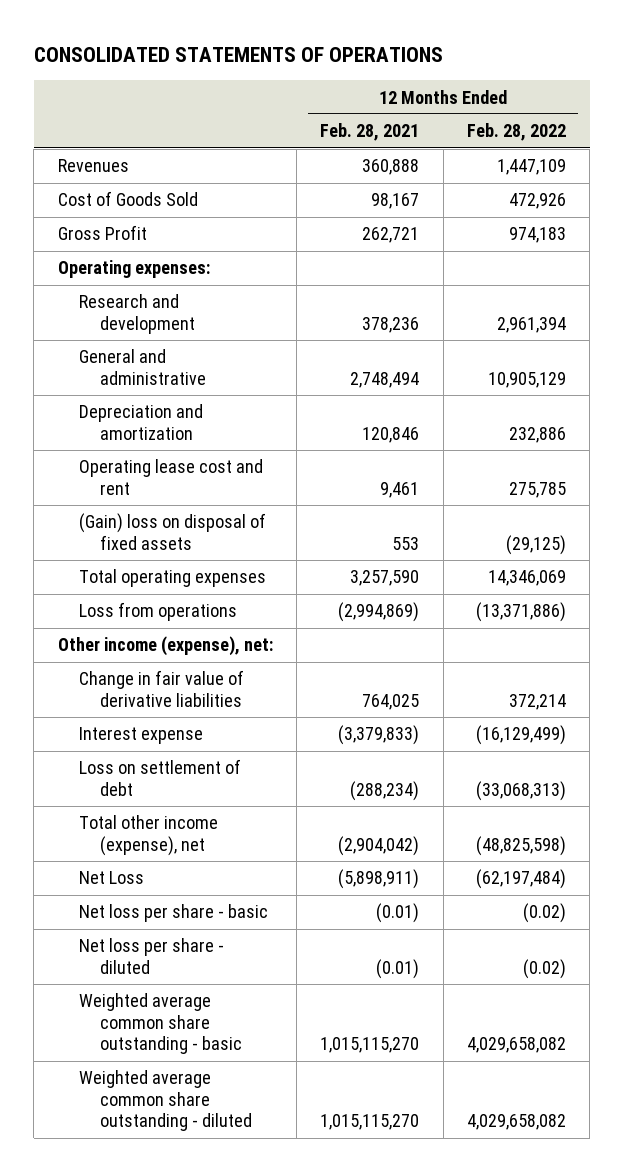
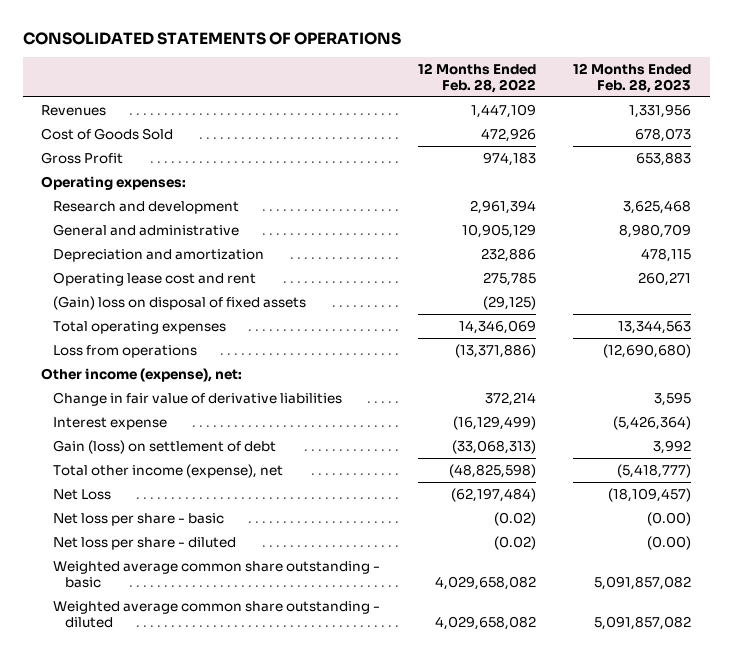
- | 12 Months Ended Feb. 28, 2021 | 12 Months Ended Feb. 28, 2022
+ | 12 Months Ended Feb. 28, 2022 | 12 Months Ended Feb. 28, 2023
- Loss on settlement of debt | (288,234) | (33,068,313)
+ Gain (loss) on settlement of debt | (33,068,313) | 3,992

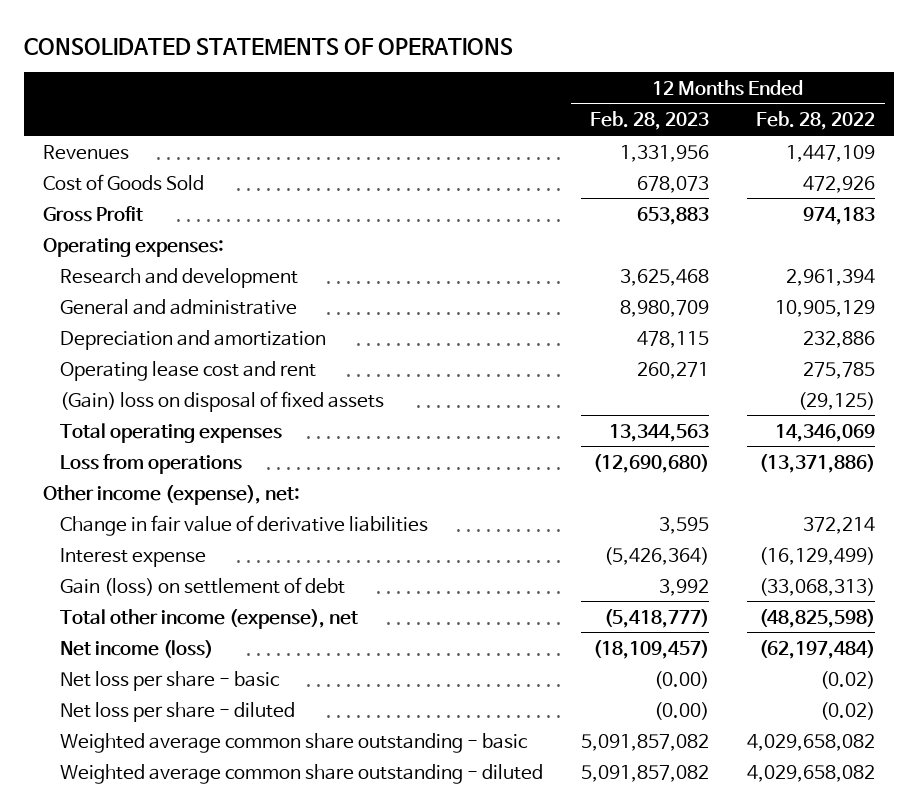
- | 12 Months Ended Feb. 28, 2022 | 12 Months Ended Feb. 28, 2023
+ | 12 Months Ended Feb. 28, 2023 | 12 Months Ended Feb. 28, 2022
- Net Loss | (62,197,484) | (18,109,457)
+ Net income (loss) | (18,109,457) | (62,197,484)

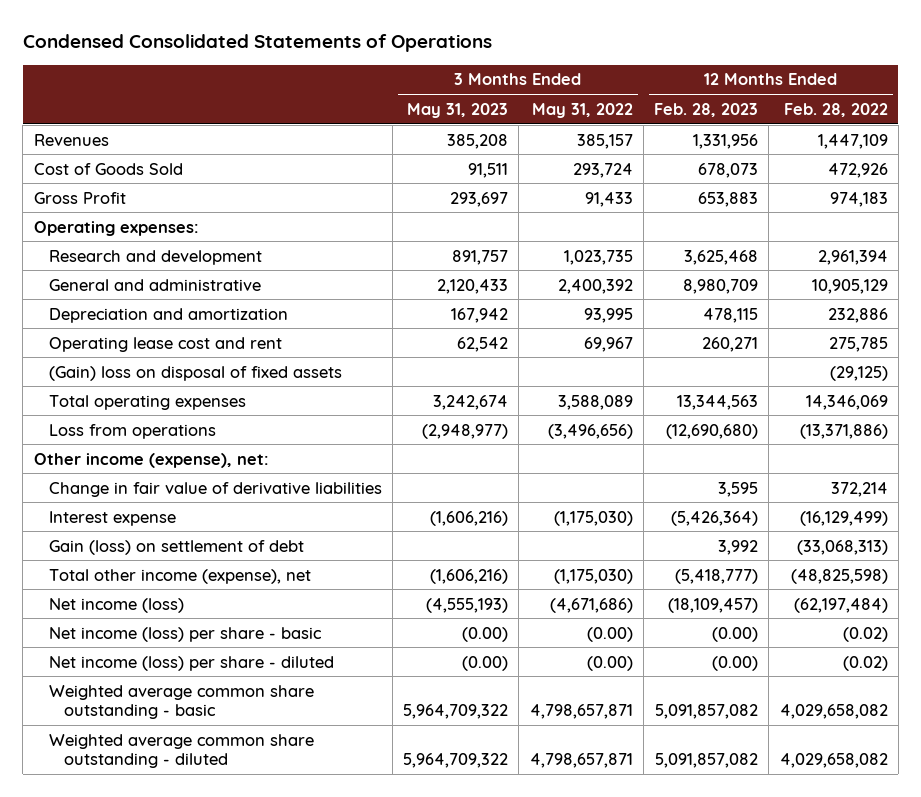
- CONSOLIDATED STATEMENTS OF OPERATIONS
+ Condensed Consolidated Statements of Operations
- | 12 Months Ended Feb. 28, 2023 | 12 Months Ended Feb. 28, 2022
+ | 3 Months Ended May 31, 2023 | 3 Months Ended May 31, 2022 | 12 Months Ended Feb. 28, 2023 | 12 Months Ended Feb. 28, 2022
- Net loss per share - basic | (0.00) | (0.02)
- Net loss per share - diluted | (0.00) | (0.02)
+ Net income (loss) per share - basic | (0.00) | (0.00) | (0.00) | (0.02)
+ Net income (loss) per share - diluted | (0.00) | (0.00) | (0.00) | (0.02)

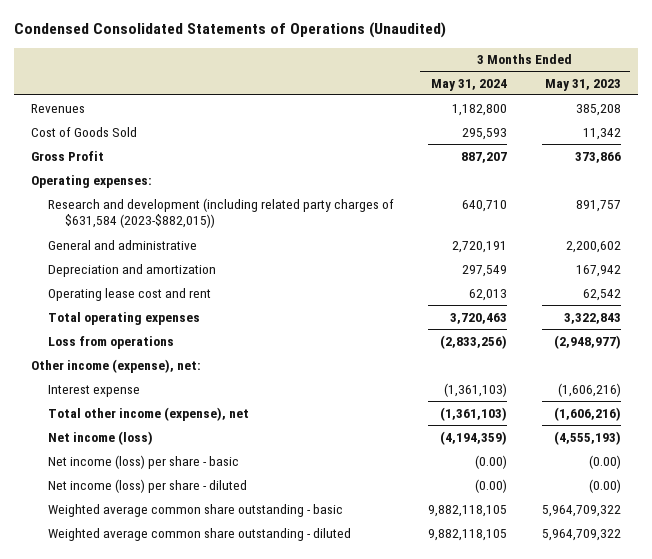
- Condensed Consolidated Statements of Operations
+ Condensed Consolidated Statements of Operations (Unaudited)
- | 3 Months Ended May 31, 2023 | 3 Months Ended May 31, 2022 | 12 Months Ended Feb. 28, 2023 | 12 Months Ended Feb. 28, 2022
+ | 3 Months Ended May 31, 2024 | 3 Months Ended May 31, 2023
- Cost of Goods Sold | 91,511 | 293,724 | 678,073 | 472,926
- Gross Profit | 293,697 | 91,433 | 653,883 | 974,183
+ Cost of Goods Sold | 295,593 | 11,342
+ Gross Profit | 887,207 | 373,866
- Research and development | 891,757 | 1,023,735 | 3,625,468 | 2,961,394
- General and administrative | 2,120,433 | 2,400,392 | 8,980,709 | 10,905,129
+ Research and development (including related party charges of $631,584 (2023-$882,015)) | 640,710 | 891,757
+ General and administrative | 2,720,191 | 2,200,602
- (Gain) loss on disposal of fixed assets | | | | (29,125)
- Total operating expenses | 3,242,674 | 3,588,089 | 13,344,563 | 14,346,069
+ Total operating expenses | 3,720,463 | 3,322,843
- Change in fair value of derivative liabilities | | | 3,595 | 372,214
- Gain (loss) on settlement of debt | | | 3,992 | (33,068,313)

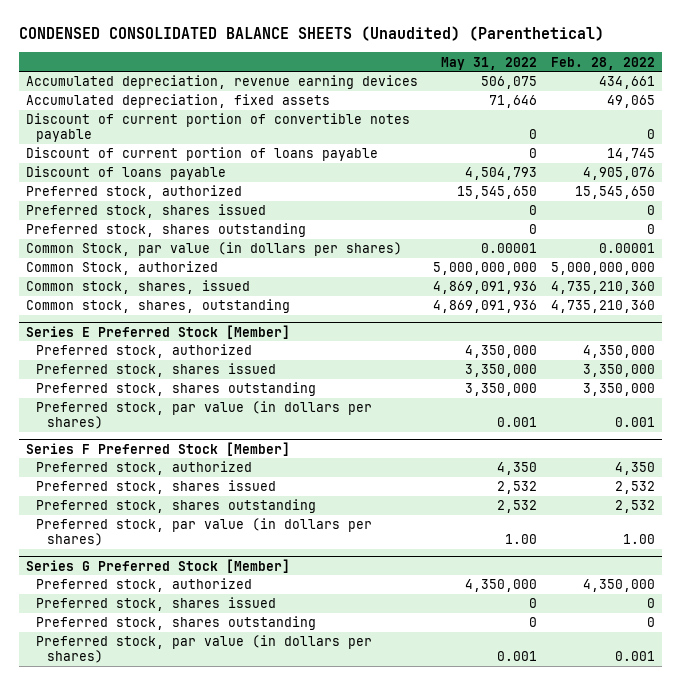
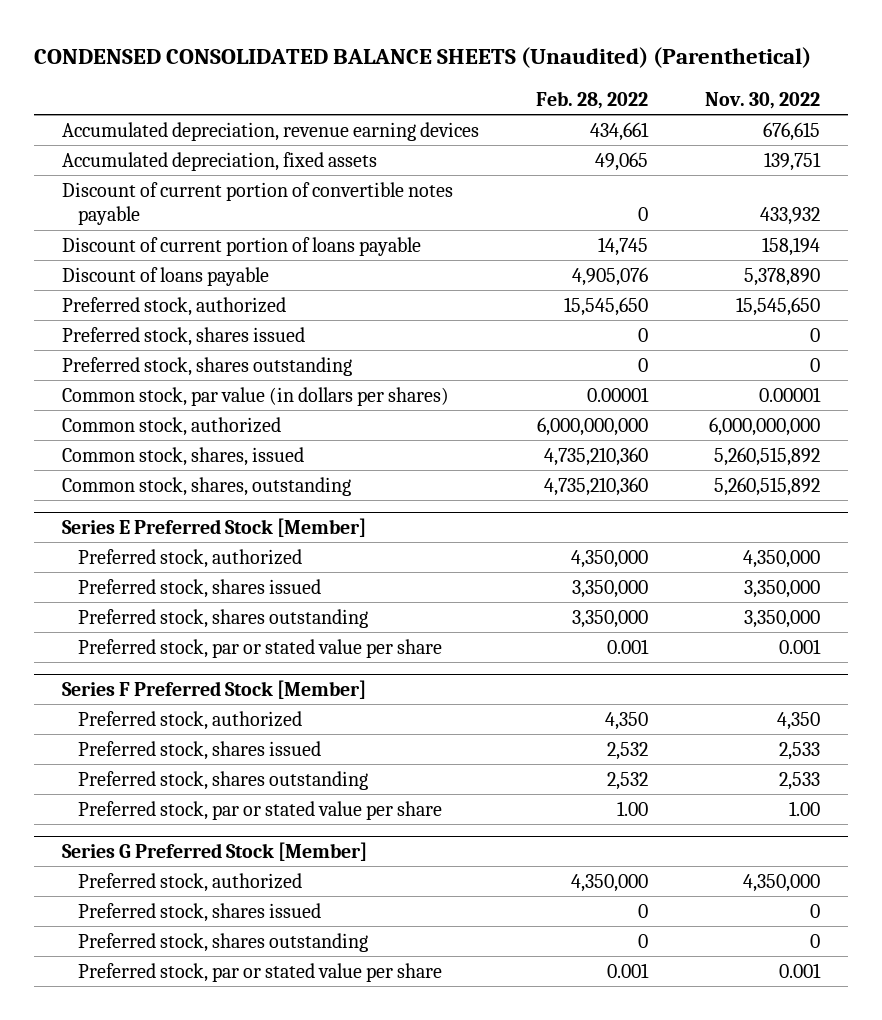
- | May 31, 2022 | Feb. 28, 2022
+ | Feb. 28, 2022 | Nov. 30, 2022
- Common Stock, par value (in dollars per shares) | 0.00001 | 0.00001
- Common Stock, authorized | 5,000,000,000 | 5,000,000,000
+ Common stock, par value (in dollars per shares) | 0.00001 | 0.00001
+ Common stock, authorized | 6,000,000,000 | 6,000,000,000
@ Series E Preferred Stock [Member]
- Preferred stock, par value (in dollars per shares) | 0.001 | 0.001
+ Preferred stock, par or stated value per share | 0.001 | 0.001
@ Series F Preferred Stock [Member]
- Preferred stock, par value (in dollars per shares) | 1.00 | 1.00
+ Preferred stock, par or stated value per share | 1.00 | 1.00
@ Series G Preferred Stock [Member]
- Preferred stock, par value (in dollars per shares) | 0.001 | 0.001
+ Preferred stock, par or stated value per share | 0.001 | 0.001

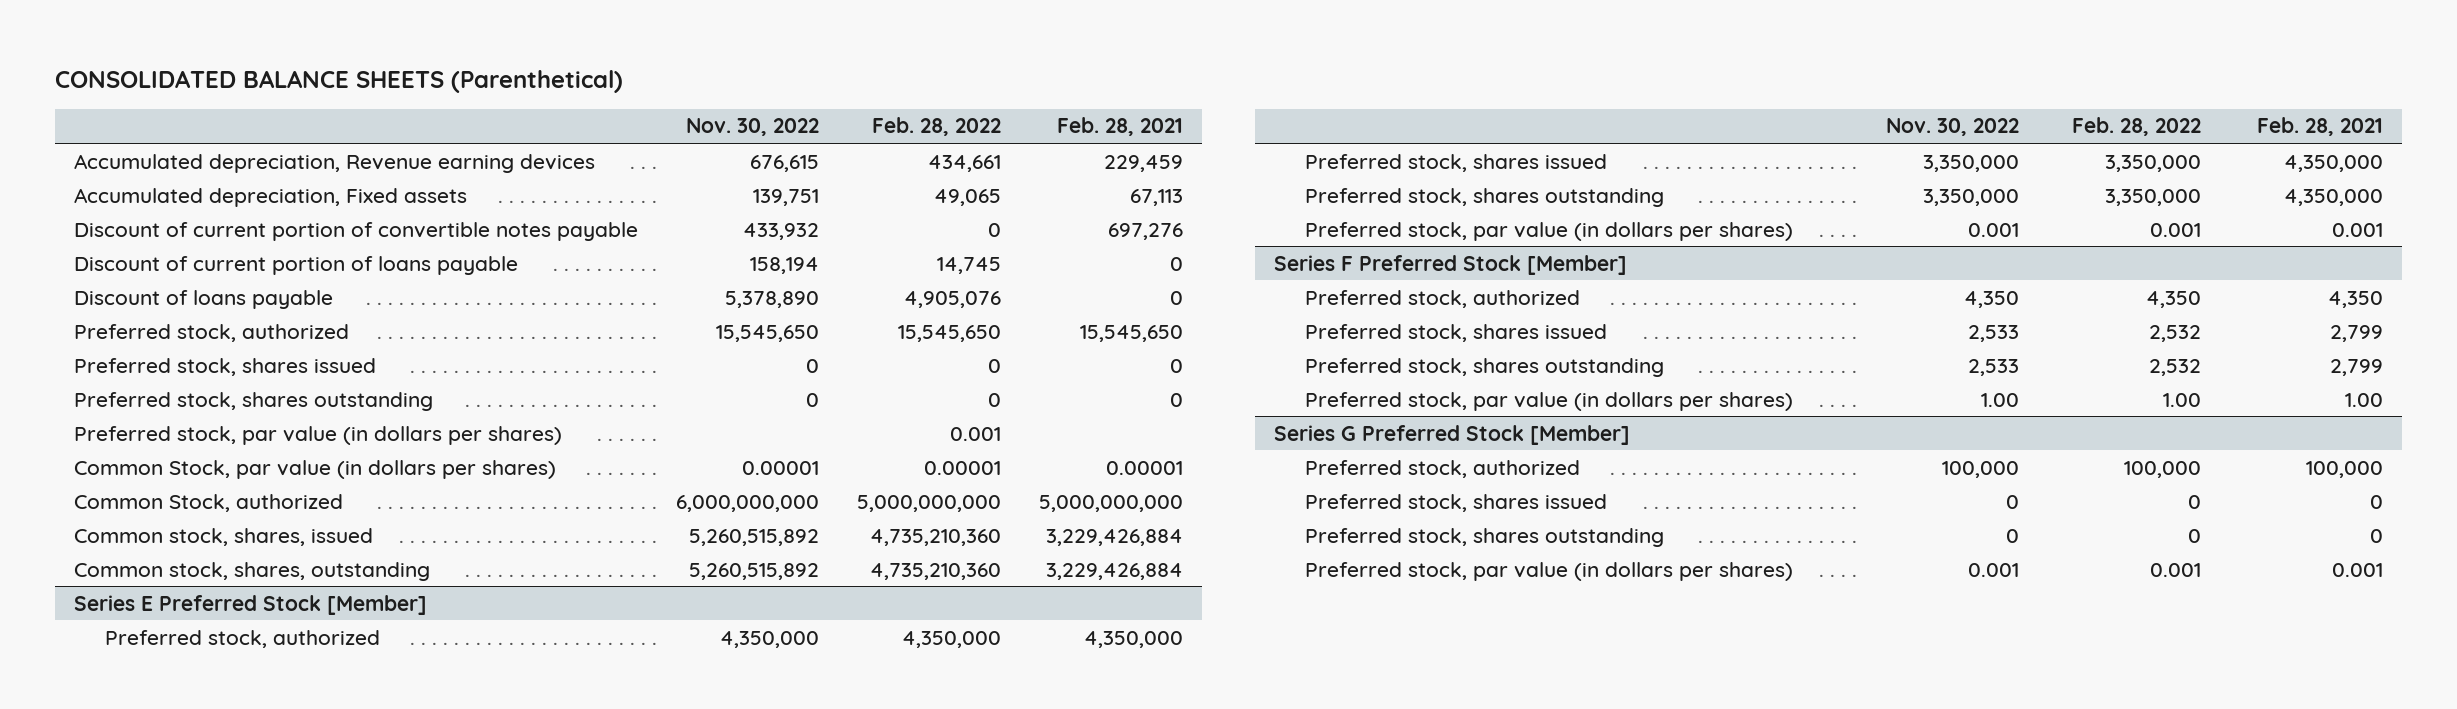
- CONDENSED CONSOLIDATED BALANCE SHEETS (Unaudited) (Parenthetical)
+ CONSOLIDATED BALANCE SHEETS (Parenthetical)
- | Feb. 28, 2022 | Nov. 30, 2022
+ | Nov. 30, 2022 | Feb. 28, 2022 | Feb. 28, 2021
- Accumulated depreciation, revenue earning devices | 434,661 | 676,615
- Accumulated depreciation, fixed assets | 49,065 | 139,751
+ Accumulated depreciation, Revenue earning devices | 676,615 | 434,661 | 229,459
+ Accumulated depreciation, Fixed assets | 139,751 | 49,065 | 67,113
- Common stock, par value (in dollars per shares) | 0.00001 | 0.00001
- Common stock, authorized | 6,000,000,000 | 6,000,000,000
+ Preferred stock, par value (in dollars per shares) | | 0.001 |
+ Common Stock, par value (in dollars per shares) | 0.00001 | 0.00001 | 0.00001
+ Common Stock, authorized | 6,000,000,000 | 5,000,000,000 | 5,000,000,000
@ Series E Preferred Stock [Member]
- Preferred stock, par or stated value per share | 0.001 | 0.001
+ Preferred stock, par value (in dollars per shares) | 0.001 | 0.001 | 0.001
@ Series F Preferred Stock [Member]
- Preferred stock, par or stated value per share | 1.00 | 1.00
+ Preferred stock, par value (in dollars per shares) | 1.00 | 1.00 | 1.00
@ Series G Preferred Stock [Member]
- Preferred stock, authorized | 4,350,000 | 4,350,000
+ Preferred stock, authorized | 100,000 | 100,000 | 100,000
- Preferred stock, par or stated value per share | 0.001 | 0.001
+ Preferred stock, par value (in dollars per shares) | 0.001 | 0.001 | 0.001

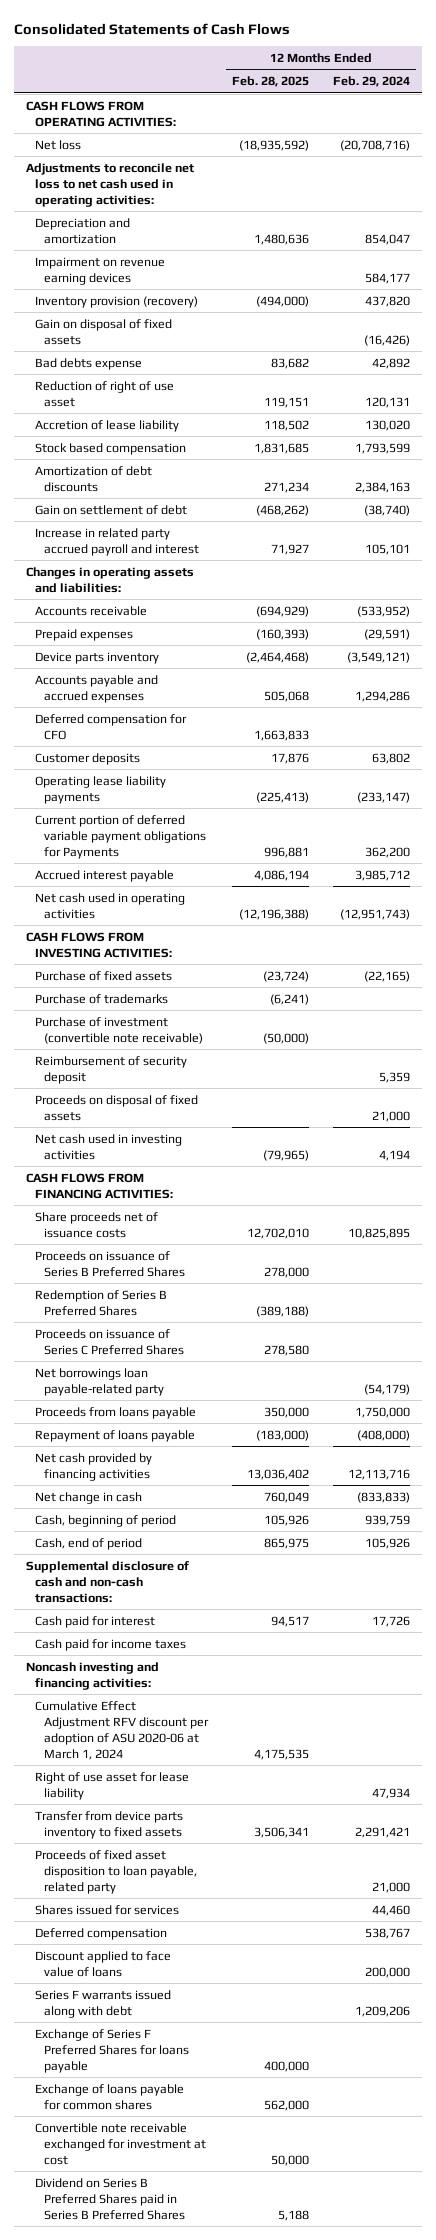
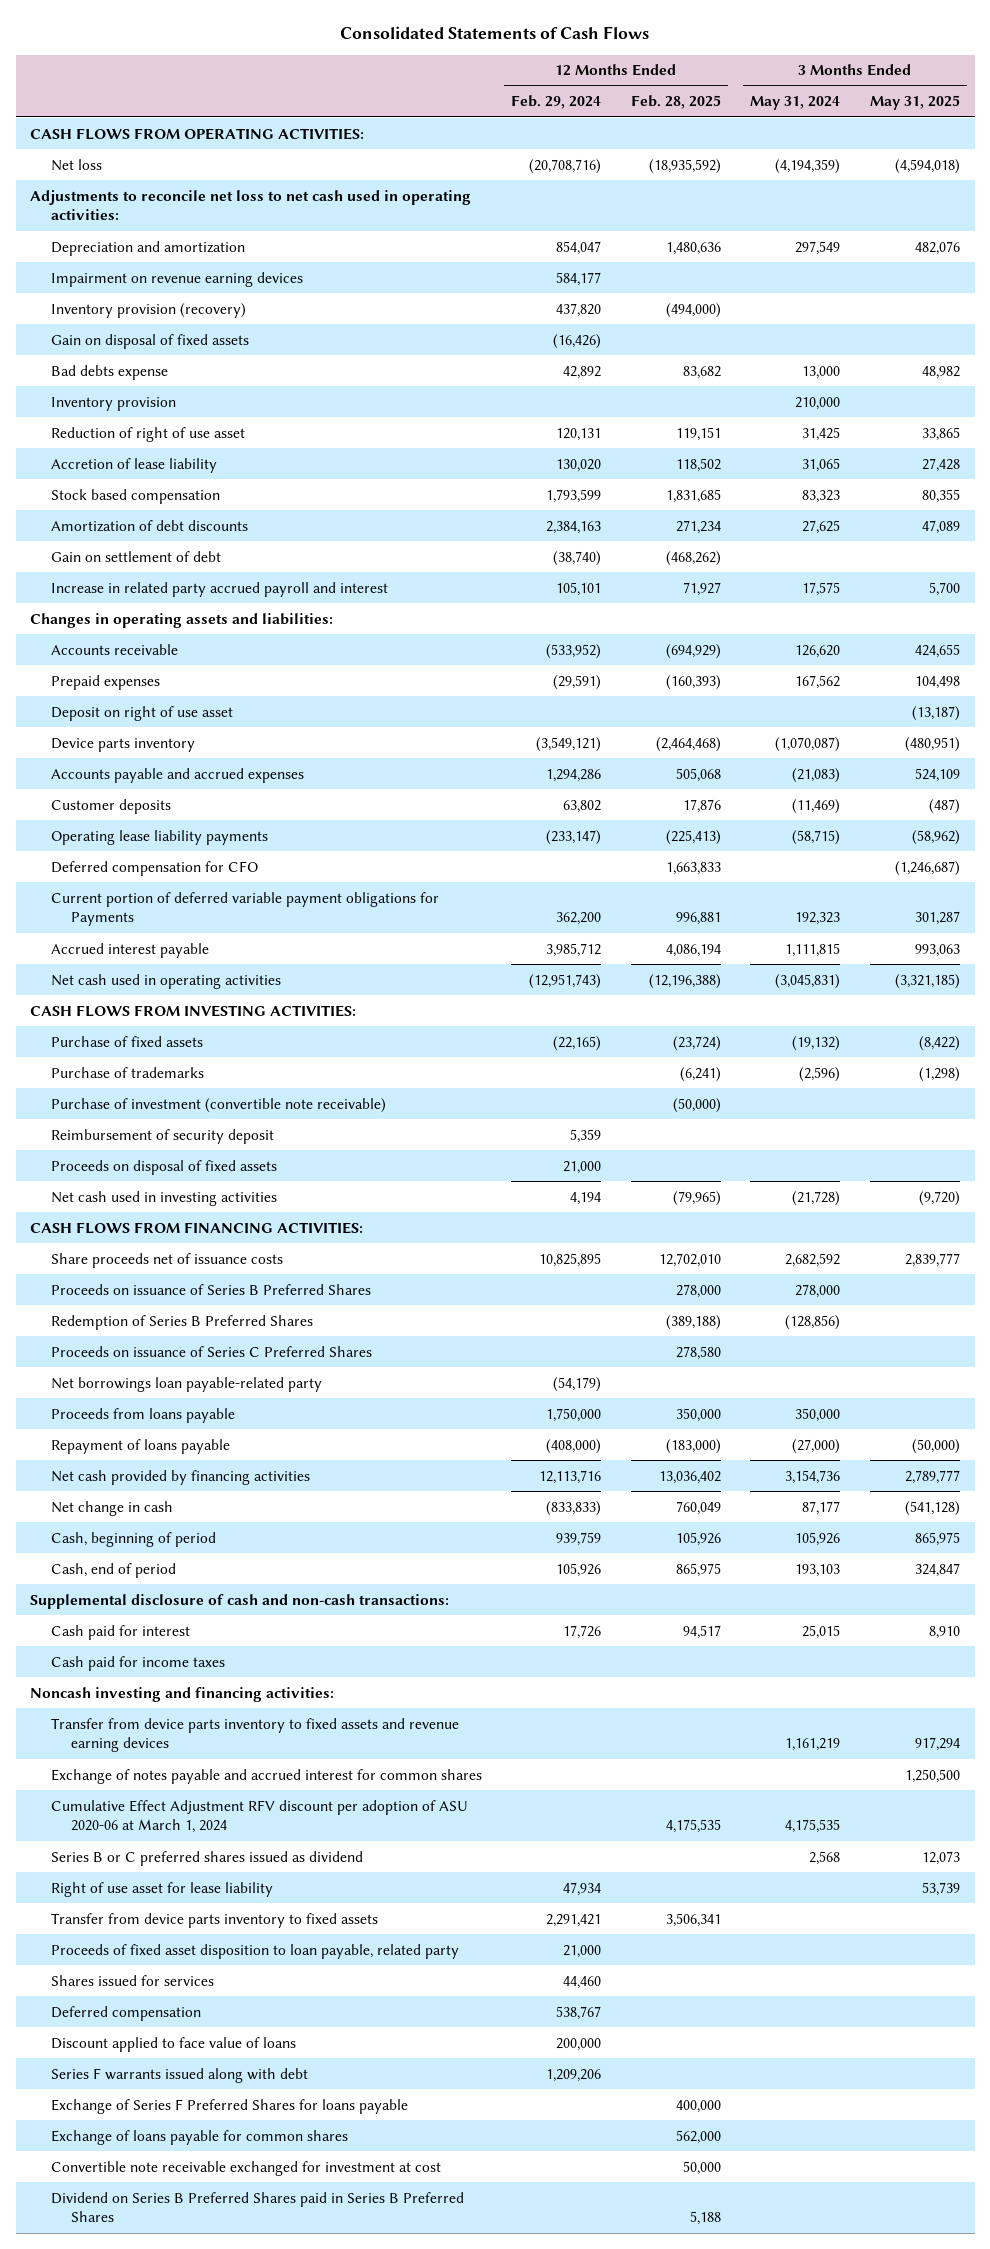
- | 12 Months Ended Feb. 28, 2025 | 12 Months Ended Feb. 29, 2024
+ | 12 Months Ended Feb. 29, 2024 | 12 Months Ended Feb. 28, 2025 | 3 Months Ended May 31, 2024 | 3 Months Ended May 31, 2025
+ Inventory provision | | | 210,000 |
+ Deposit on right of use asset | | | | (13,187)
moved down: Deferred compensation for CFO | | 1,663,833 | | (1,246,687)
+ Transfer from device parts inventory to fixed assets and revenue earning devices | | | 1,161,219 | 917,294
+ Exchange of notes payable and accrued interest for common shares | | | | 1,250,500
+ Series B or C preferred shares issued as dividend | | | 2,568 | 12,073

